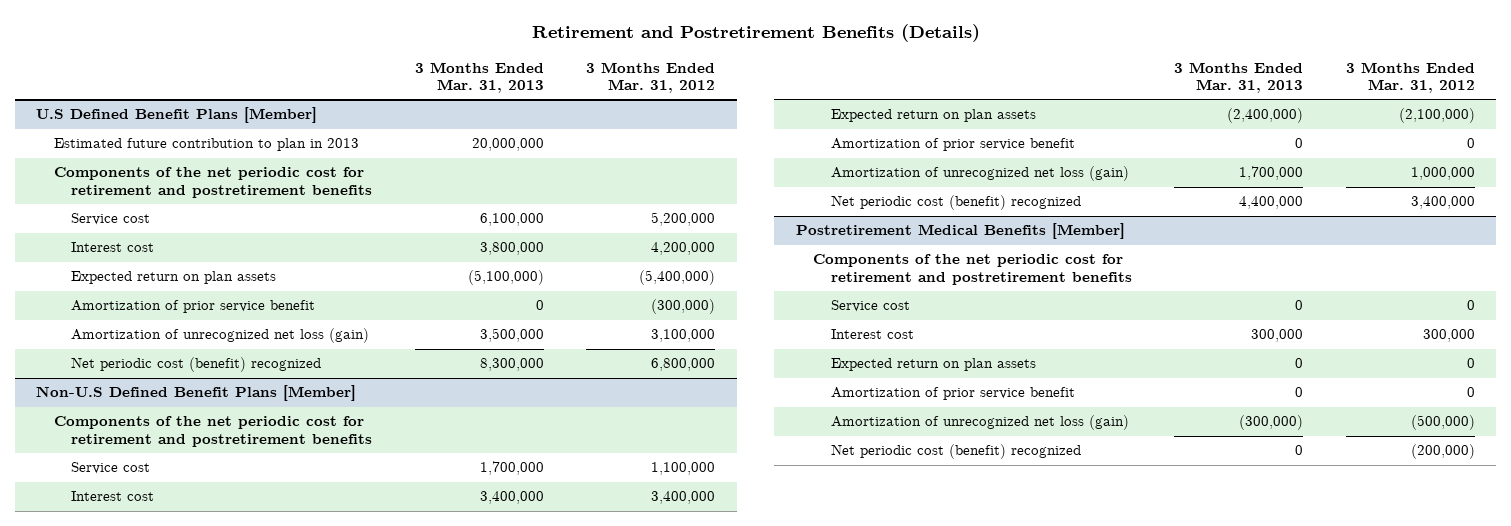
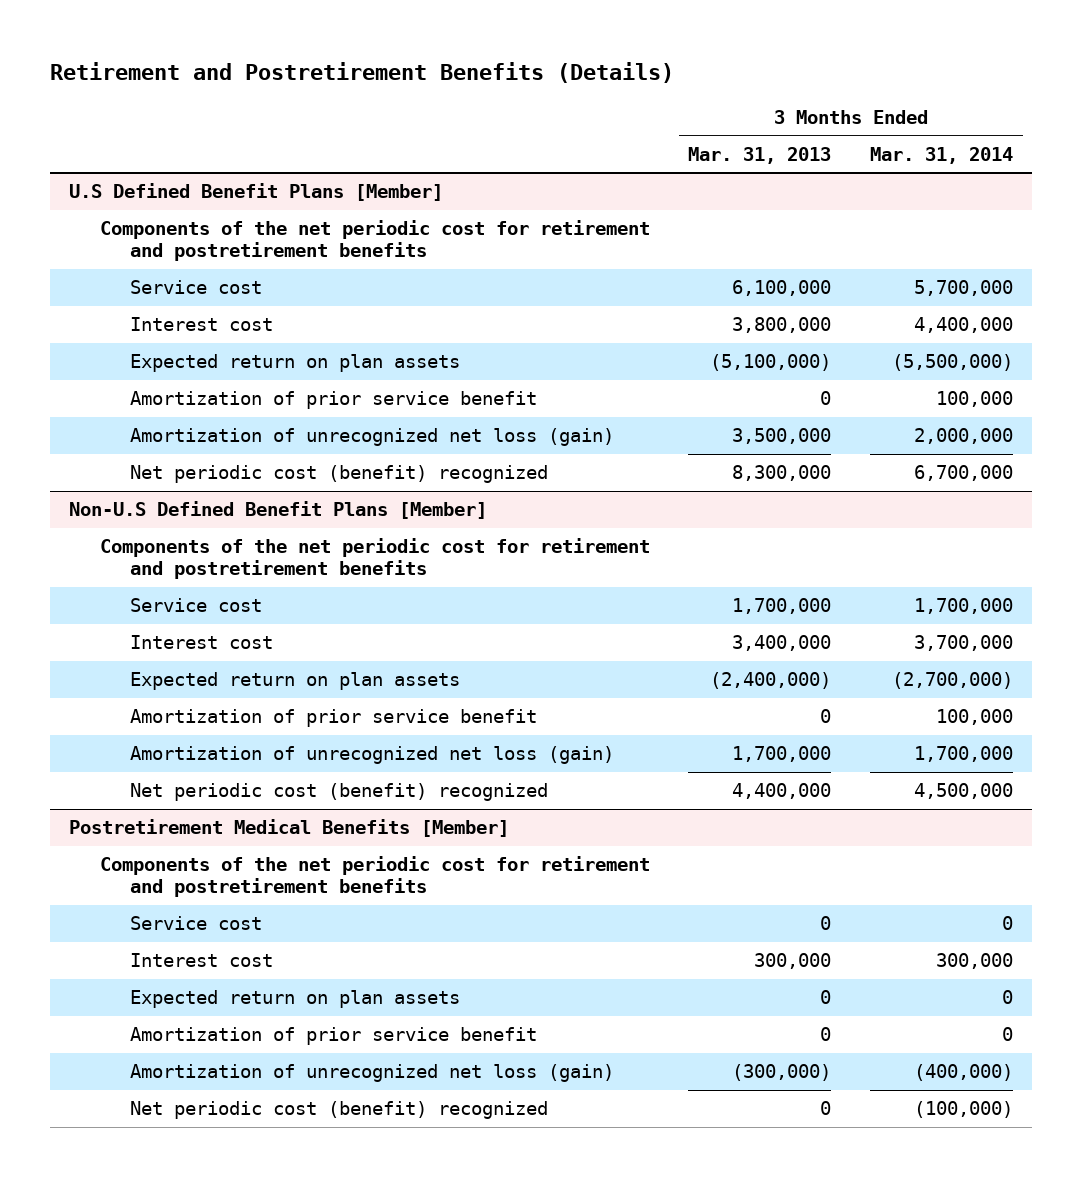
- | 3 Months Ended Mar. 31, 2013 | 3 Months Ended Mar. 31, 2012
+ | 3 Months Ended Mar. 31, 2013 | 3 Months Ended Mar. 31, 2014
@ U.S Defined Benefit Plans [Member]
- Estimated future contribution to plan in 2013 | 20,000,000 |

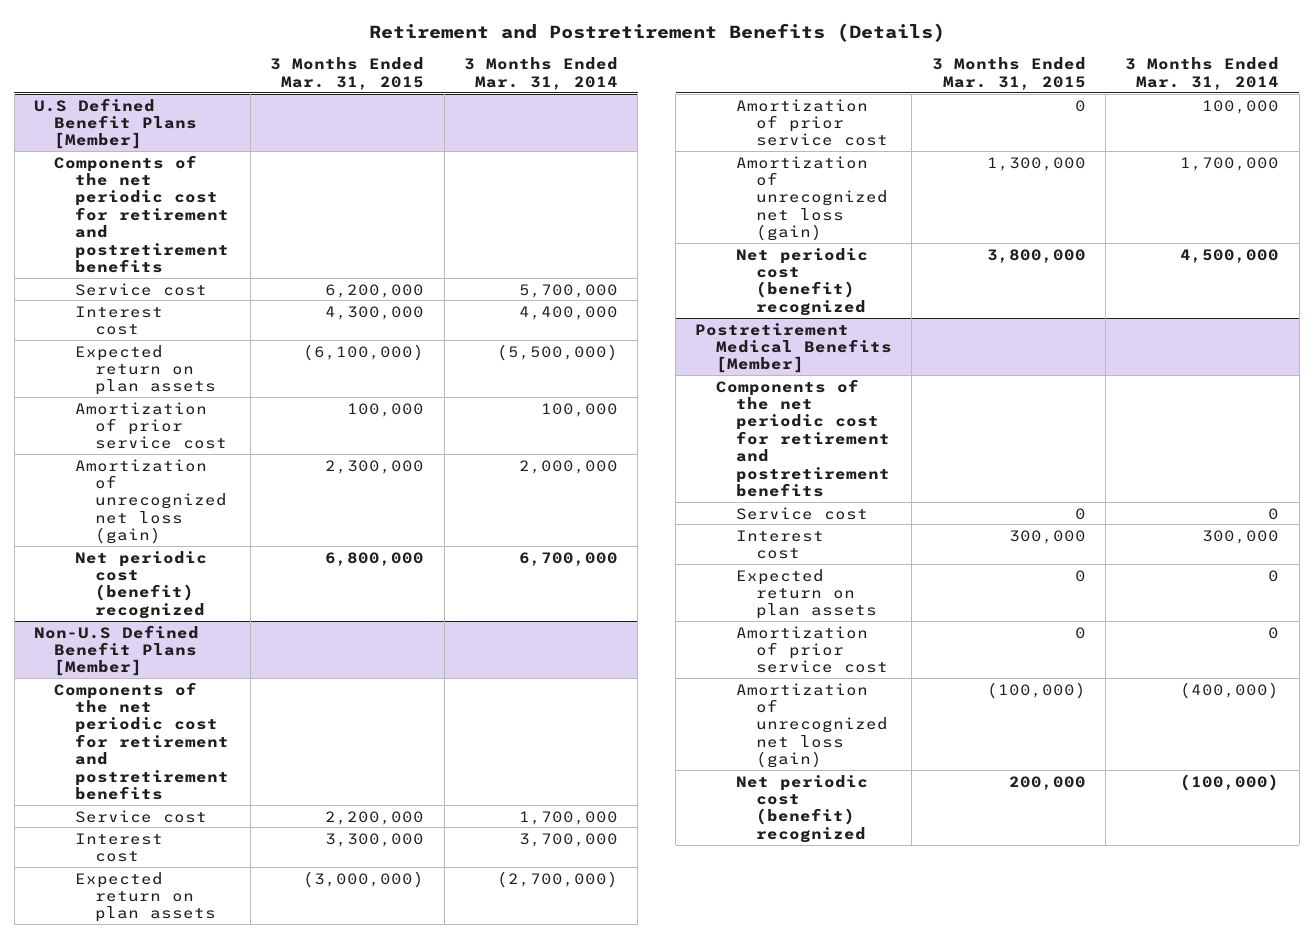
- | 3 Months Ended Mar. 31, 2013 | 3 Months Ended Mar. 31, 2014
+ | 3 Months Ended Mar. 31, 2015 | 3 Months Ended Mar. 31, 2014
@ U.S Defined Benefit Plans [Member]
- Amortization of prior service benefit | 0 | 100,000
+ Amortization of prior service cost | 100,000 | 100,000
@ Non-U.S Defined Benefit Plans [Member]
- Amortization of prior service benefit | 0 | 100,000
+ Amortization of prior service cost | 0 | 100,000
@ Postretirement Medical Benefits [Member]
- Amortization of prior service benefit | 0 | 0
+ Amortization of prior service cost | 0 | 0

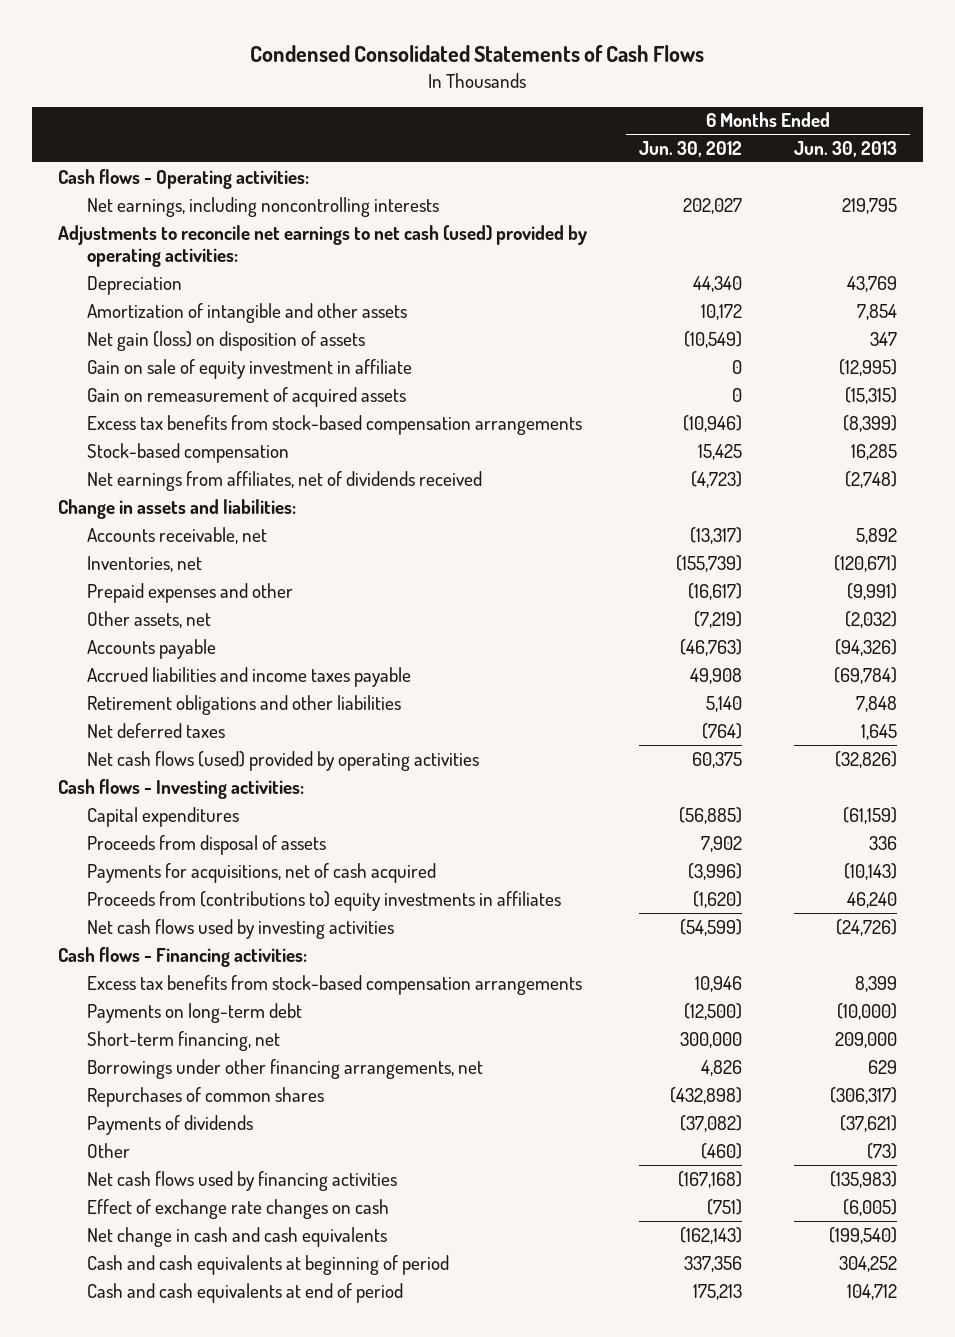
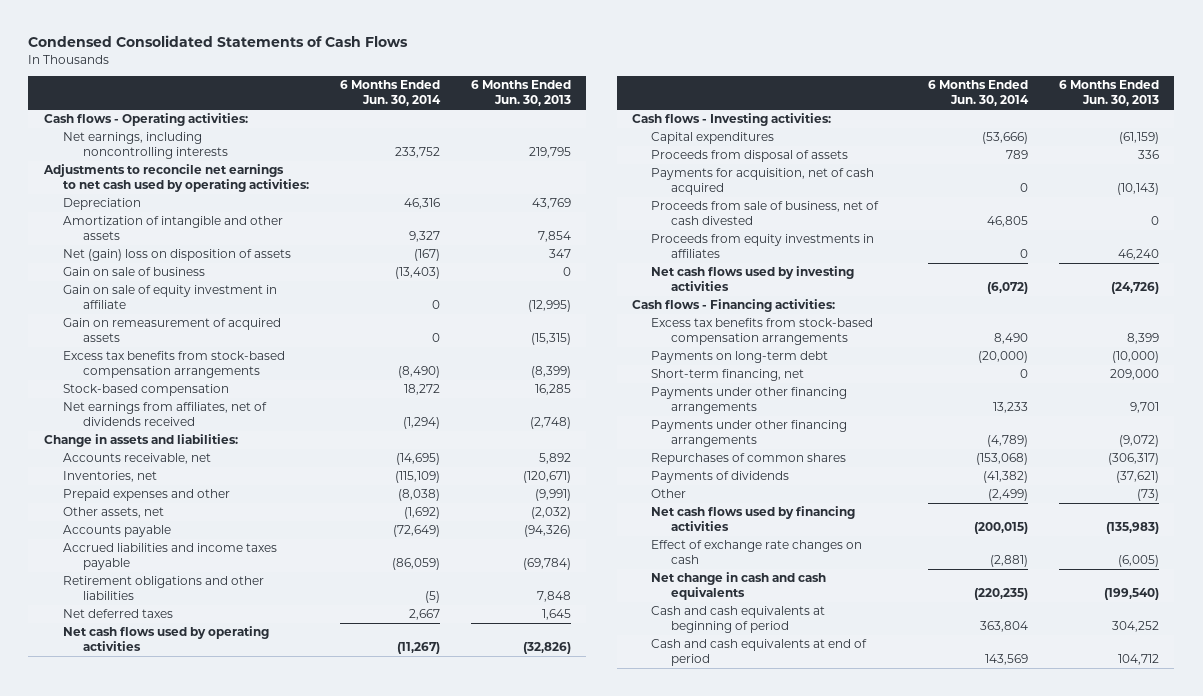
- | 6 Months Ended Jun. 30, 2012 | 6 Months Ended Jun. 30, 2013
+ | 6 Months Ended Jun. 30, 2014 | 6 Months Ended Jun. 30, 2013
- Adjustments to reconcile net earnings to net cash (used) provided by operating activities:
+ Adjustments to reconcile net earnings to net cash used by operating activities:
- Net gain (loss) on disposition of assets | (10,549) | 347
+ Net (gain) loss on disposition of assets | (167) | 347
+ Gain on sale of business | (13,403) | 0
- Net cash flows (used) provided by operating activities | 60,375 | (32,826)
+ Net cash flows used by operating activities | (11,267) | (32,826)
- Payments for acquisitions, net of cash acquired | (3,996) | (10,143)
- Proceeds from (contributions to) equity investments in affiliates | (1,620) | 46,240
+ Payments for acquisition, net of cash acquired | 0 | (10,143)
+ Proceeds from sale of business, net of cash divested | 46,805 | 0
+ Proceeds from equity investments in affiliates | 0 | 46,240
- Borrowings under other financing arrangements, net | 4,826 | 629
+ Payments under other financing arrangements | 13,233 | 9,701
+ Payments under other financing arrangements | (4,789) | (9,072)

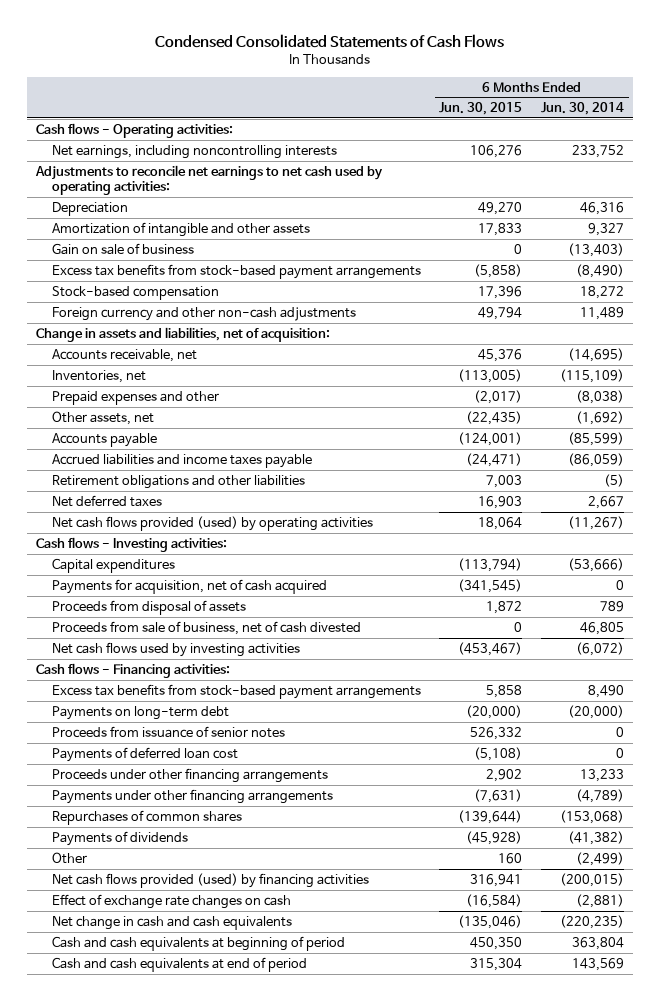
- | 6 Months Ended Jun. 30, 2014 | 6 Months Ended Jun. 30, 2013
+ | 6 Months Ended Jun. 30, 2015 | 6 Months Ended Jun. 30, 2014
- Net (gain) loss on disposition of assets | (167) | 347
- Gain on sale of equity investment in affiliate | 0 | (12,995)
- Gain on remeasurement of acquired assets | 0 | (15,315)
- Excess tax benefits from stock-based compensation arrangements | (8,490) | (8,399)
+ Excess tax benefits from stock-based payment arrangements | (5,858) | (8,490)
- Net earnings from affiliates, net of dividends received | (1,294) | (2,748)
- Change in assets and liabilities:
+ Foreign currency and other non-cash adjustments | 49,794 | 11,489
+ Change in assets and liabilities, net of acquisition:
- Accounts payable | (72,649) | (94,326)
+ Accounts payable | (124,001) | (85,599)
- Net cash flows used by operating activities | (11,267) | (32,826)
+ Net cash flows provided (used) by operating activities | 18,064 | (11,267)
moved down: Proceeds from disposal of assets | 1,872 | 789
- Proceeds from equity investments in affiliates | 0 | 46,240
- Excess tax benefits from stock-based compensation arrangements | 8,490 | 8,399
+ Excess tax benefits from stock-based payment arrangements | 5,858 | 8,490
- Short-term financing, net | 0 | 209,000
- Payments under other financing arrangements | 13,233 | 9,701
+ Proceeds from issuance of senior notes | 526,332 | 0
+ Payments of deferred loan cost | (5,108) | 0
+ Proceeds under other financing arrangements | 2,902 | 13,233
- Net cash flows used by financing activities | (200,015) | (135,983)
+ Net cash flows provided (used) by financing activities | 316,941 | (200,015)

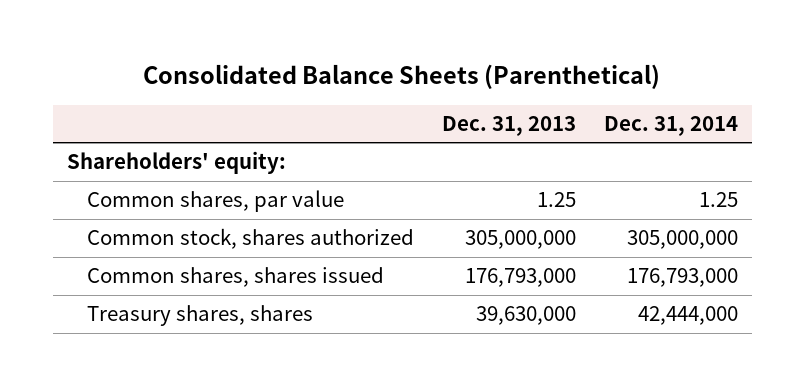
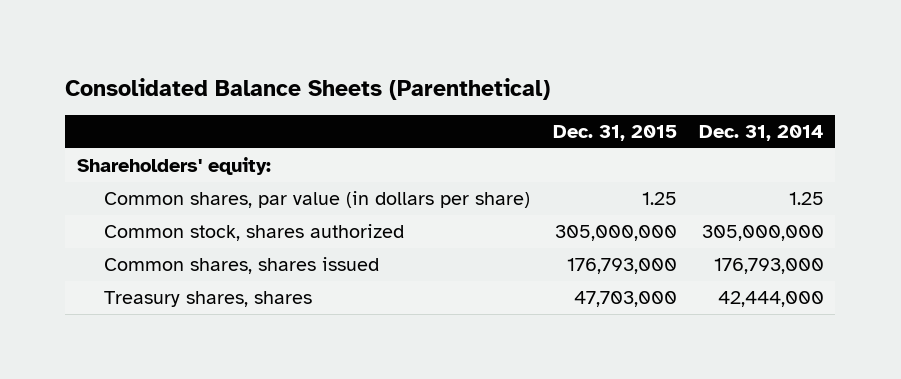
- | Dec. 31, 2013 | Dec. 31, 2014
+ | Dec. 31, 2015 | Dec. 31, 2014
- Common shares, par value | 1.25 | 1.25
+ Common shares, par value (in dollars per share) | 1.25 | 1.25

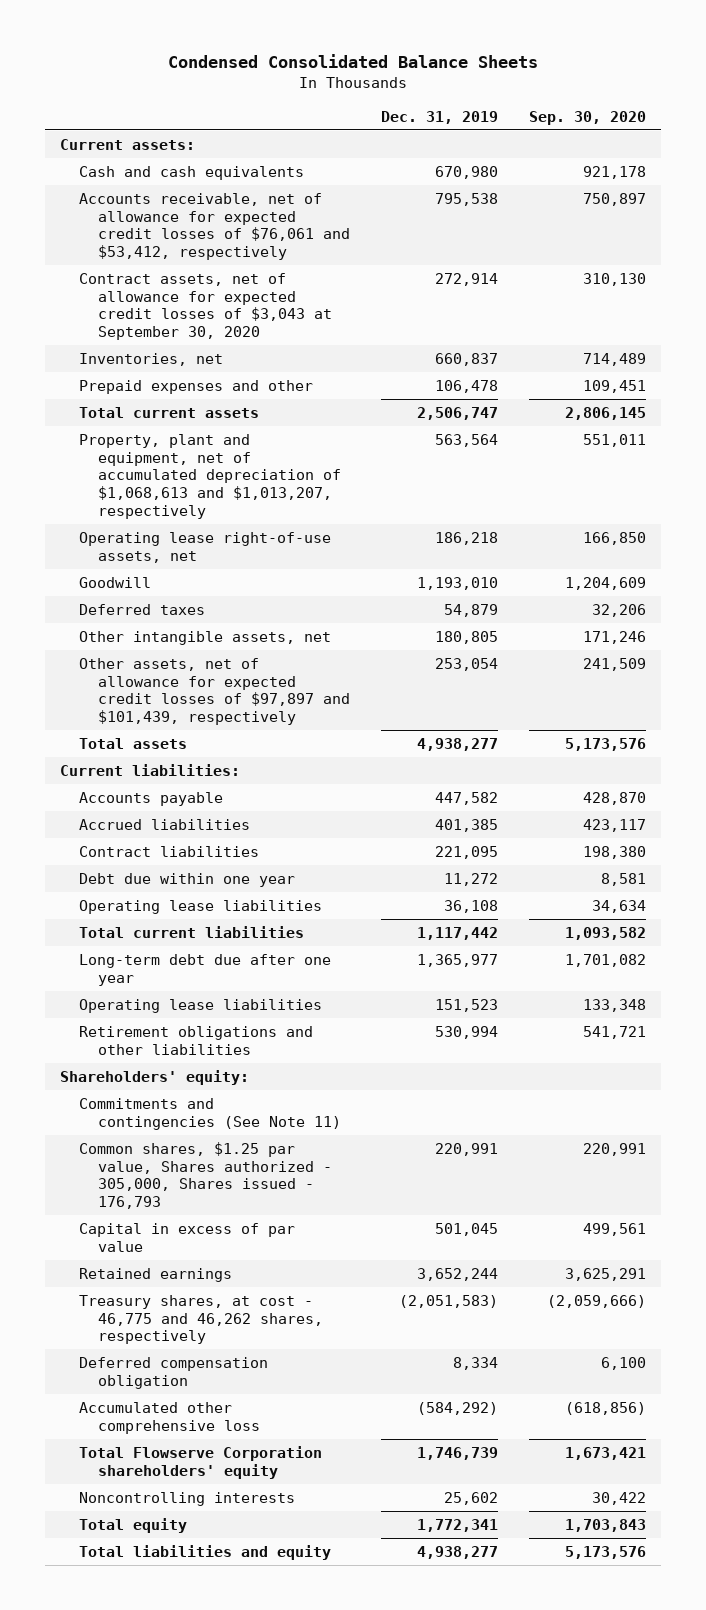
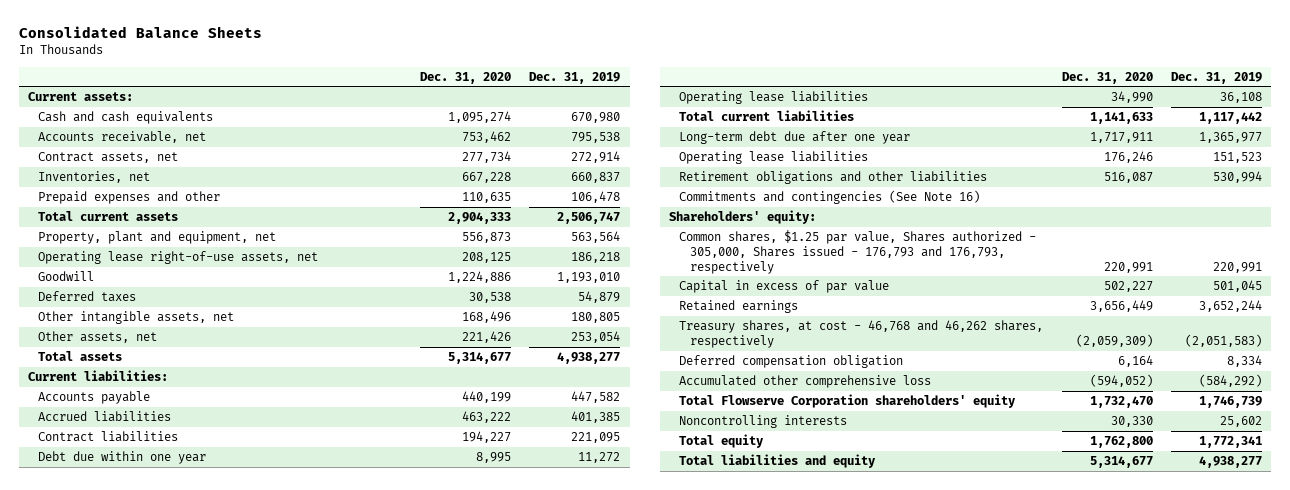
- Condensed Consolidated Balance Sheets
+ Consolidated Balance Sheets
- | Dec. 31, 2019 | Sep. 30, 2020
+ | Dec. 31, 2020 | Dec. 31, 2019
- Accounts receivable, net of allowance for expected credit losses of $76,061 and $53,412, respectively | 795,538 | 750,897
- Contract assets, net of allowance for expected credit losses of $3,043 at September 30, 2020 | 272,914 | 310,130
+ Accounts receivable, net | 753,462 | 795,538
+ Contract assets, net | 277,734 | 272,914
- Property, plant and equipment, net of accumulated depreciation of $1,068,613 and $1,013,207, respectively | 563,564 | 551,011
+ Property, plant and equipment, net | 556,873 | 563,564
- Other assets, net of allowance for expected credit losses of $97,897 and $101,439, respectively | 253,054 | 241,509
+ Other assets, net | 221,426 | 253,054
+ Commitments and contingencies (See Note 16)
- Commitments and contingencies (See Note 11)
- Common shares, $1.25 par value, Shares authorized - 305,000, Shares issued - 176,793 | 220,991 | 220,991
+ Common shares, $1.25 par value, Shares authorized - 305,000, Shares issued - 176,793 and 176,793, respectively | 220,991 | 220,991
- Treasury shares, at cost - 46,775 and 46,262 shares, respectively | (2,051,583) | (2,059,666)
+ Treasury shares, at cost - 46,768 and 46,262 shares, respectively | (2,059,309) | (2,051,583)

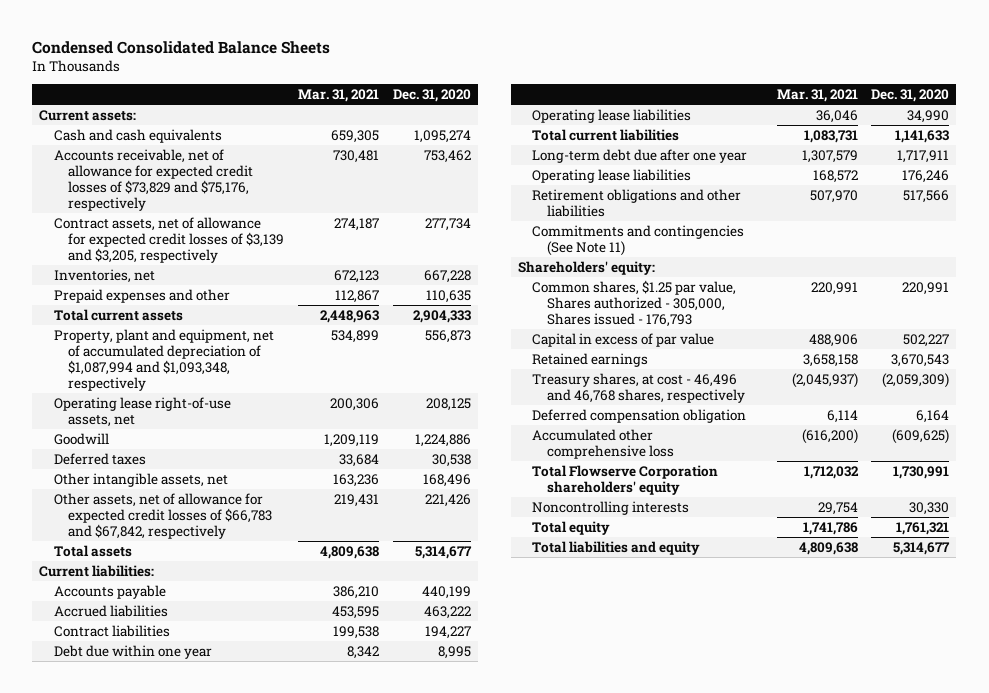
- Consolidated Balance Sheets
+ Condensed Consolidated Balance Sheets
- | Dec. 31, 2020 | Dec. 31, 2019
+ | Mar. 31, 2021 | Dec. 31, 2020
- Accounts receivable, net | 753,462 | 795,538
- Contract assets, net | 277,734 | 272,914
+ Accounts receivable, net of allowance for expected credit losses of $73,829 and $75,176, respectively | 730,481 | 753,462
+ Contract assets, net of allowance for expected credit losses of $3,139 and $3,205, respectively | 274,187 | 277,734
- Property, plant and equipment, net | 556,873 | 563,564
+ Property, plant and equipment, net of accumulated depreciation of $1,087,994 and $1,093,348, respectively | 534,899 | 556,873
- Other assets, net | 221,426 | 253,054
+ Other assets, net of allowance for expected credit losses of $66,783 and $67,842, respectively | 219,431 | 221,426
- Retirement obligations and other liabilities | 516,087 | 530,994
- Commitments and contingencies (See Note 16)
+ Retirement obligations and other liabilities | 507,970 | 517,566
+ Commitments and contingencies (See Note 11)
- Common shares, $1.25 par value, Shares authorized - 305,000, Shares issued - 176,793 and 176,793, respectively | 220,991 | 220,991
+ Common shares, $1.25 par value, Shares authorized - 305,000, Shares issued - 176,793 | 220,991 | 220,991
- Retained earnings | 3,656,449 | 3,652,244
- Treasury shares, at cost - 46,768 and 46,262 shares, respectively | (2,059,309) | (2,051,583)
+ Retained earnings | 3,658,158 | 3,670,543
+ Treasury shares, at cost - 46,496 and 46,768 shares, respectively | (2,045,937) | (2,059,309)
- Accumulated other comprehensive loss | (594,052) | (584,292)
- Total Flowserve Corporation shareholders' equity | 1,732,470 | 1,746,739
+ Accumulated other comprehensive loss | (616,200) | (609,625)
+ Total Flowserve Corporation shareholders' equity | 1,712,032 | 1,730,991
- Total equity | 1,762,800 | 1,772,341
+ Total equity | 1,741,786 | 1,761,321

